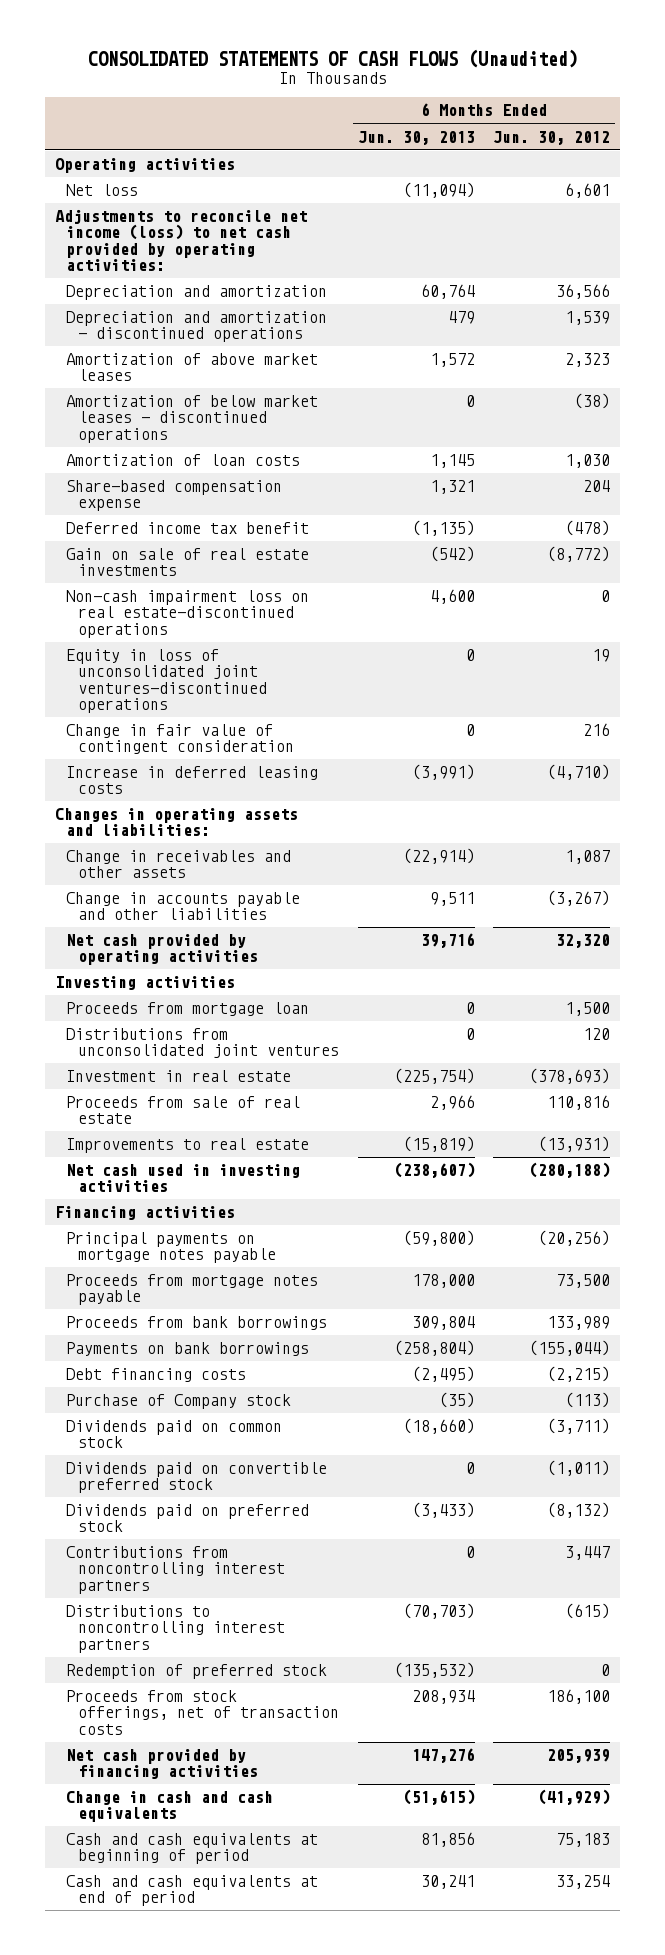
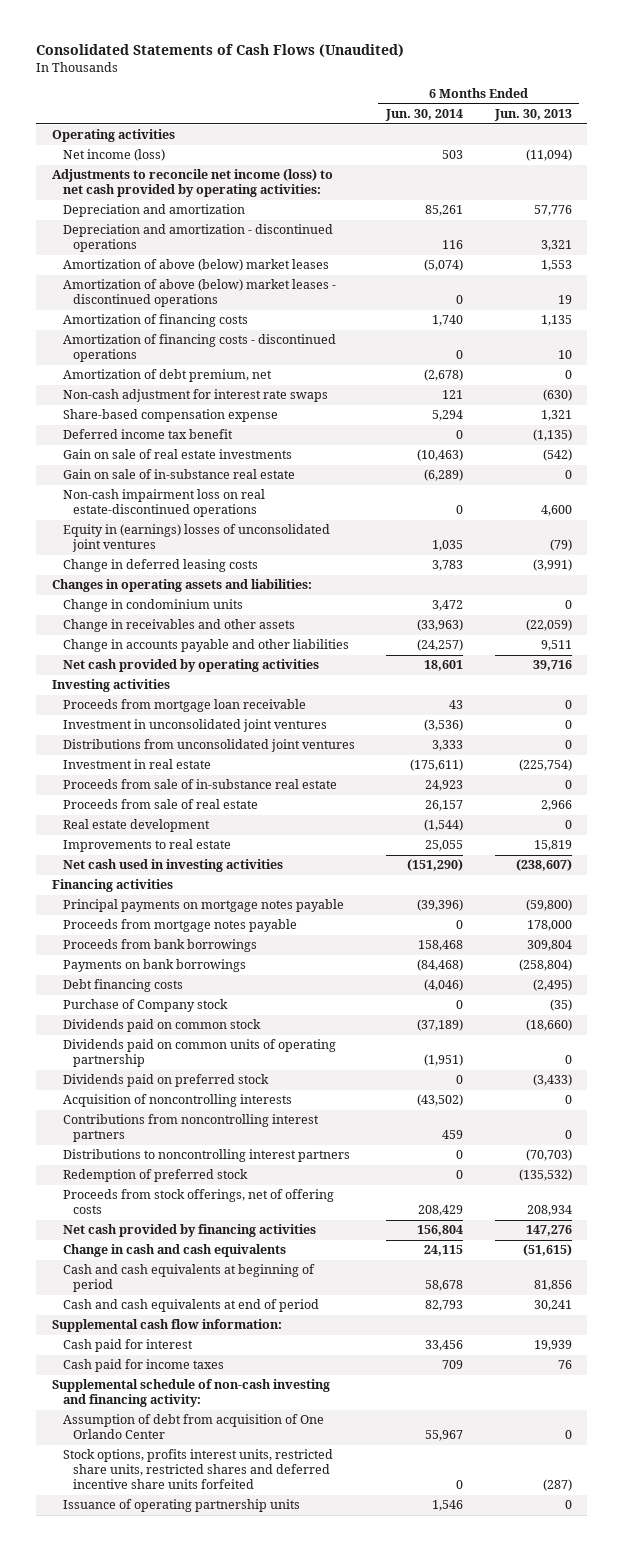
- CONSOLIDATED STATEMENTS OF CASH FLOWS (Unaudited)
+ Consolidated Statements of Cash Flows (Unaudited)
- | 6 Months Ended Jun. 30, 2013 | 6 Months Ended Jun. 30, 2012
+ | 6 Months Ended Jun. 30, 2014 | 6 Months Ended Jun. 30, 2013
- Net loss | (11,094) | 6,601
+ Net income (loss) | 503 | (11,094)
- Depreciation and amortization | 60,764 | 36,566
- Depreciation and amortization - discontinued operations | 479 | 1,539
- Amortization of above market leases | 1,572 | 2,323
- Amortization of below market leases - discontinued operations | 0 | (38)
- Amortization of loan costs | 1,145 | 1,030
+ Depreciation and amortization | 85,261 | 57,776
+ Depreciation and amortization - discontinued operations | 116 | 3,321
+ Amortization of above (below) market leases | (5,074) | 1,553
+ Amortization of above (below) market leases - discontinued operations | 0 | 19
+ Amortization of financing costs | 1,740 | 1,135
+ Amortization of financing costs - discontinued operations | 0 | 10
+ Amortization of debt premium, net | (2,678) | 0
+ Non-cash adjustment for interest rate swaps | 121 | (630)
+ Gain on sale of in-substance real estate | (6,289) | 0
- Equity in loss of unconsolidated joint ventures-discontinued operations | 0 | 19
- Change in fair value of contingent consideration | 0 | 216
- Increase in deferred leasing costs | (3,991) | (4,710)
+ Equity in (earnings) losses of unconsolidated joint ventures | 1,035 | (79)
+ Change in deferred leasing costs | 3,783 | (3,991)
- Change in receivables and other assets | (22,914) | 1,087
+ Change in condominium units | 3,472 | 0
+ Change in receivables and other assets | (33,963) | (22,059)
- Proceeds from mortgage loan | 0 | 1,500
+ Proceeds from mortgage loan receivable | 43 | 0
+ Investment in unconsolidated joint ventures | (3,536) | 0
+ Proceeds from sale of in-substance real estate | 24,923 | 0
- Improvements to real estate | (15,819) | (13,931)
+ Real estate development | (1,544) | 0
+ Improvements to real estate | 25,055 | 15,819
- Dividends paid on convertible preferred stock | 0 | (1,011)
+ Dividends paid on common units of operating partnership | (1,951) | 0
+ Acquisition of noncontrolling interests | (43,502) | 0
- Proceeds from stock offerings, net of transaction costs | 208,934 | 186,100
+ Proceeds from stock offerings, net of offering costs | 208,429 | 208,934
+ Supplemental cash flow information:
+ Cash paid for interest | 33,456 | 19,939
+ Cash paid for income taxes | 709 | 76
+ Supplemental schedule of non-cash investing and financing activity:
+ Assumption of debt from acquisition of One Orlando Center | 55,967 | 0
+ Stock options, profits interest units, restricted share units, restricted shares and deferred incentive share units forfeited | 0 | (287)
+ Issuance of operating partnership units | 1,546 | 0

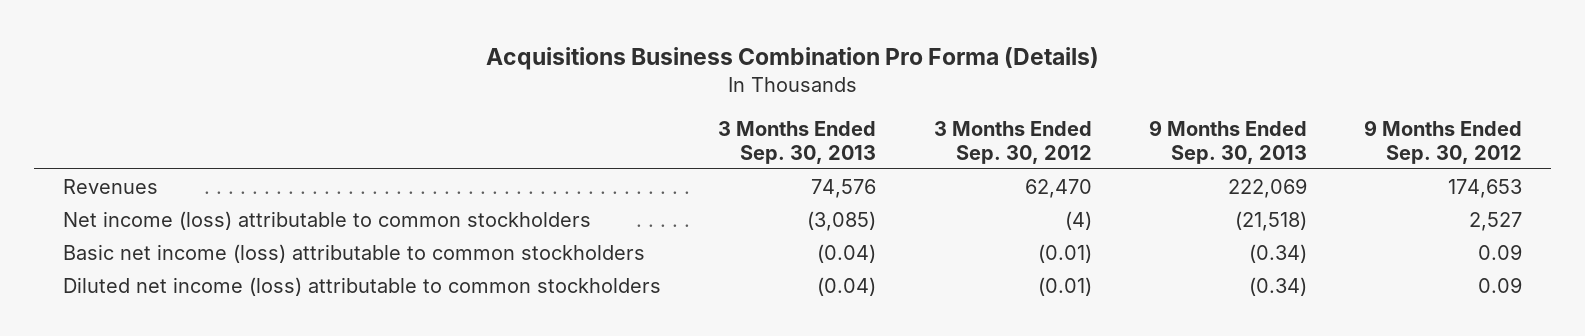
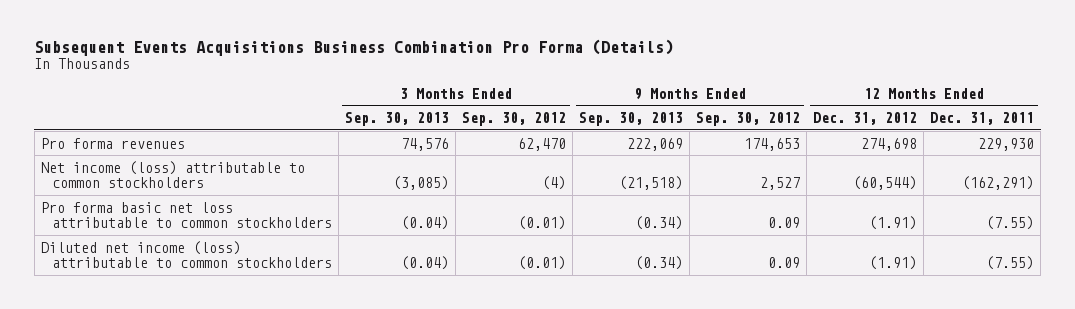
- Acquisitions Business Combination Pro Forma (Details)
+ Subsequent Events Acquisitions Business Combination Pro Forma (Details)
- | 3 Months Ended Sep. 30, 2013 | 3 Months Ended Sep. 30, 2012 | 9 Months Ended Sep. 30, 2013 | 9 Months Ended Sep. 30, 2012
+ | 3 Months Ended Sep. 30, 2013 | 3 Months Ended Sep. 30, 2012 | 9 Months Ended Sep. 30, 2013 | 9 Months Ended Sep. 30, 2012 | 12 Months Ended Dec. 31, 2012 | 12 Months Ended Dec. 31, 2011
- Revenues | 74,576 | 62,470 | 222,069 | 174,653
+ Pro forma revenues | 74,576 | 62,470 | 222,069 | 174,653 | 274,698 | 229,930
- Basic net income (loss) attributable to common stockholders | (0.04) | (0.01) | (0.34) | 0.09
+ Pro forma basic net loss attributable to common stockholders | (0.04) | (0.01) | (0.34) | 0.09 | (1.91) | (7.55)

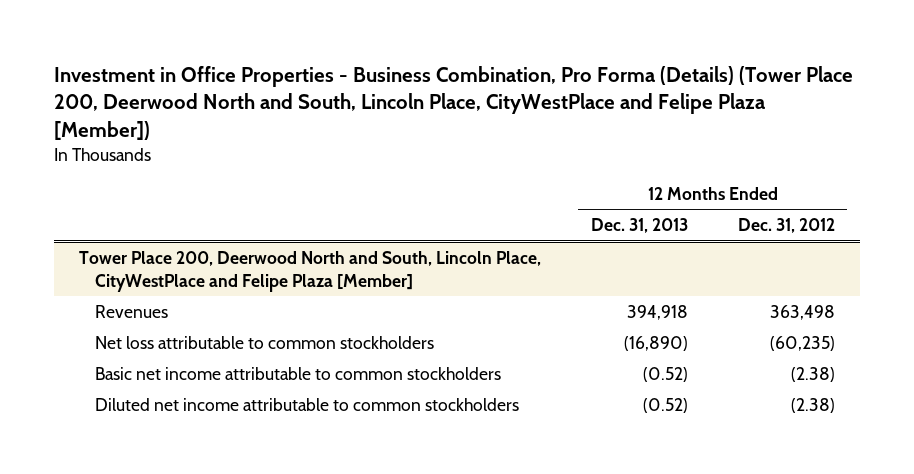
- Subsequent Events Acquisitions Business Combination Pro Forma (Details)
+ Investment in Office Properties - Business Combination, Pro Forma (Details) (Tower Place 200, Deerwood North and South, Lincoln Place, CityWestPlace and Felipe Plaza [Member])
- | 3 Months Ended Sep. 30, 2013 | 3 Months Ended Sep. 30, 2012 | 9 Months Ended Sep. 30, 2013 | 9 Months Ended Sep. 30, 2012 | 12 Months Ended Dec. 31, 2012 | 12 Months Ended Dec. 31, 2011
+ | 12 Months Ended Dec. 31, 2013 | 12 Months Ended Dec. 31, 2012
- Pro forma revenues | 74,576 | 62,470 | 222,069 | 174,653 | 274,698 | 229,930
- Net income (loss) attributable to common stockholders | (3,085) | (4) | (21,518) | 2,527 | (60,544) | (162,291)
- Pro forma basic net loss attributable to common stockholders | (0.04) | (0.01) | (0.34) | 0.09 | (1.91) | (7.55)
- Diluted net income (loss) attributable to common stockholders | (0.04) | (0.01) | (0.34) | 0.09 | (1.91) | (7.55)
+ Tower Place 200, Deerwood North and South, Lincoln Place, CityWestPlace and Felipe Plaza [Member]
+ Revenues | 394,918 | 363,498
+ Net loss attributable to common stockholders | (16,890) | (60,235)
+ Basic net income attributable to common stockholders | (0.52) | (2.38)
+ Diluted net income attributable to common stockholders | (0.52) | (2.38)

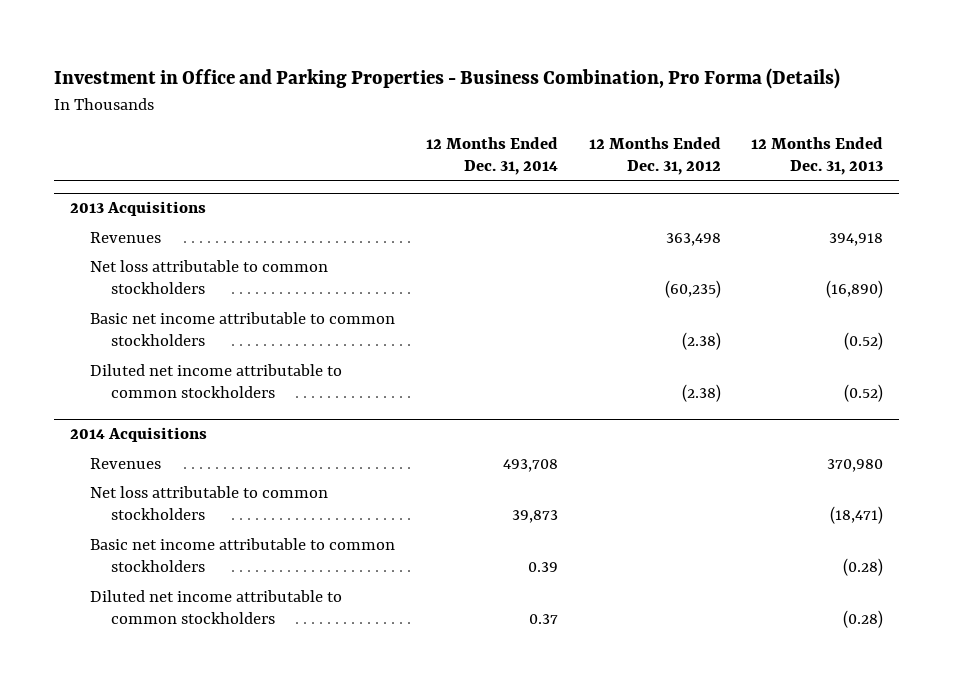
- Investment in Office Properties - Business Combination, Pro Forma (Details) (Tower Place 200, Deerwood North and South, Lincoln Place, CityWestPlace and Felipe Plaza [Member])
+ Investment in Office and Parking Properties - Business Combination, Pro Forma (Details)
- | 12 Months Ended Dec. 31, 2013 | 12 Months Ended Dec. 31, 2012
+ | 12 Months Ended Dec. 31, 2014 | 12 Months Ended Dec. 31, 2012 | 12 Months Ended Dec. 31, 2013
- Tower Place 200, Deerwood North and South, Lincoln Place, CityWestPlace and Felipe Plaza [Member]
+ 2013 Acquisitions
+ 2014 Acquisitions
+ Revenues | 493,708 | | 370,980
+ Net loss attributable to common stockholders | 39,873 | | (18,471)
+ Basic net income attributable to common stockholders | 0.39 | | (0.28)
+ Diluted net income attributable to common stockholders | 0.37 | | (0.28)

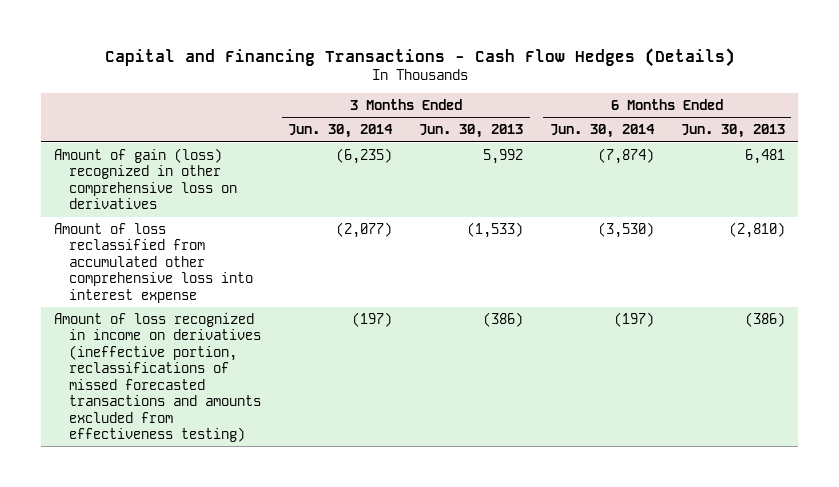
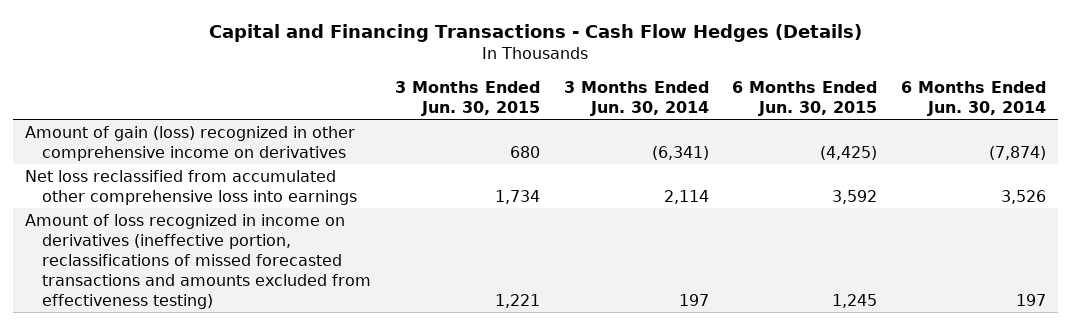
- | 3 Months Ended Jun. 30, 2014 | 3 Months Ended Jun. 30, 2013 | 6 Months Ended Jun. 30, 2014 | 6 Months Ended Jun. 30, 2013
+ | 3 Months Ended Jun. 30, 2015 | 3 Months Ended Jun. 30, 2014 | 6 Months Ended Jun. 30, 2015 | 6 Months Ended Jun. 30, 2014
- Amount of gain (loss) recognized in other comprehensive loss on derivatives | (6,235) | 5,992 | (7,874) | 6,481
- Amount of loss reclassified from accumulated other comprehensive loss into interest expense | (2,077) | (1,533) | (3,530) | (2,810)
- Amount of loss recognized in income on derivatives (ineffective portion, reclassifications of missed forecasted transactions and amounts excluded from effectiveness testing) | (197) | (386) | (197) | (386)
+ Amount of gain (loss) recognized in other comprehensive income on derivatives | 680 | (6,341) | (4,425) | (7,874)
+ Net loss reclassified from accumulated other comprehensive loss into earnings | 1,734 | 2,114 | 3,592 | 3,526
+ Amount of loss recognized in income on derivatives (ineffective portion, reclassifications of missed forecasted transactions and amounts excluded from effectiveness testing) | 1,221 | 197 | 1,245 | 197

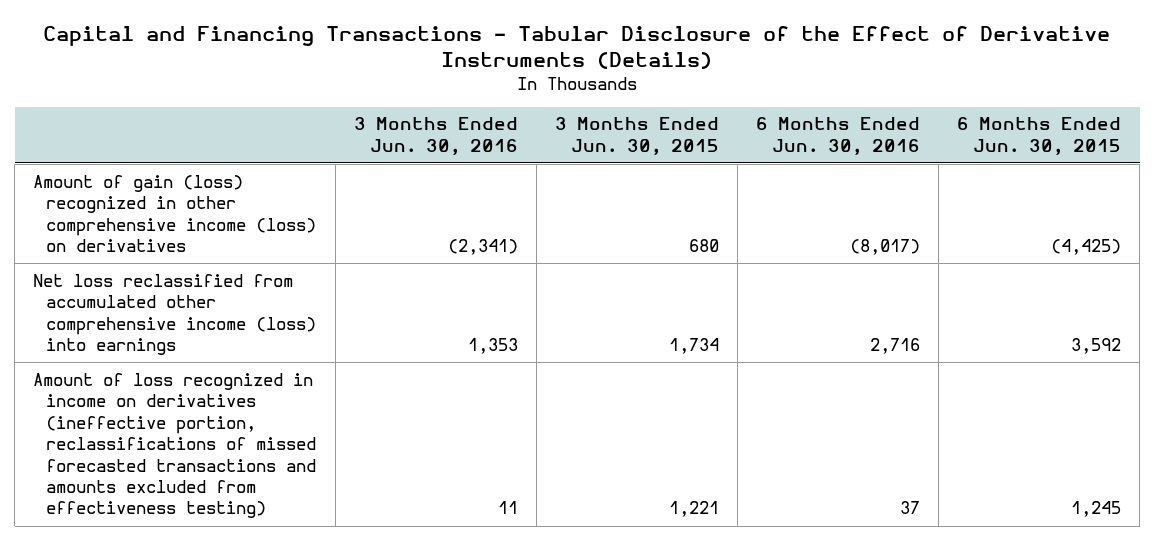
- Capital and Financing Transactions - Cash Flow Hedges (Details)
+ Capital and Financing Transactions - Tabular Disclosure of the Effect of Derivative Instruments (Details)
- | 3 Months Ended Jun. 30, 2015 | 3 Months Ended Jun. 30, 2014 | 6 Months Ended Jun. 30, 2015 | 6 Months Ended Jun. 30, 2014
+ | 3 Months Ended Jun. 30, 2016 | 3 Months Ended Jun. 30, 2015 | 6 Months Ended Jun. 30, 2016 | 6 Months Ended Jun. 30, 2015
- Amount of gain (loss) recognized in other comprehensive income on derivatives | 680 | (6,341) | (4,425) | (7,874)
- Net loss reclassified from accumulated other comprehensive loss into earnings | 1,734 | 2,114 | 3,592 | 3,526
+ Amount of gain (loss) recognized in other comprehensive income (loss) on derivatives | (2,341) | 680 | (8,017) | (4,425)
+ Net loss reclassified from accumulated other comprehensive income (loss) into earnings | 1,353 | 1,734 | 2,716 | 3,592

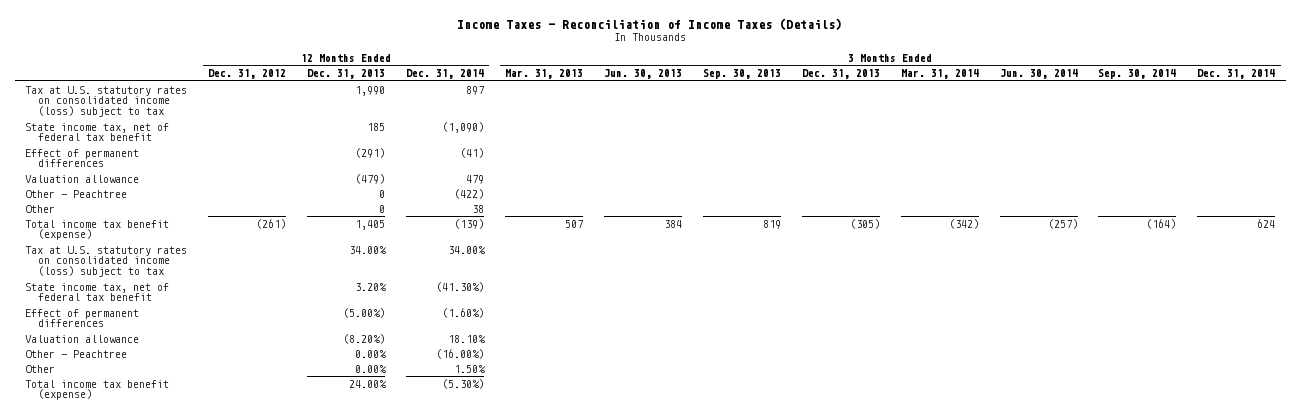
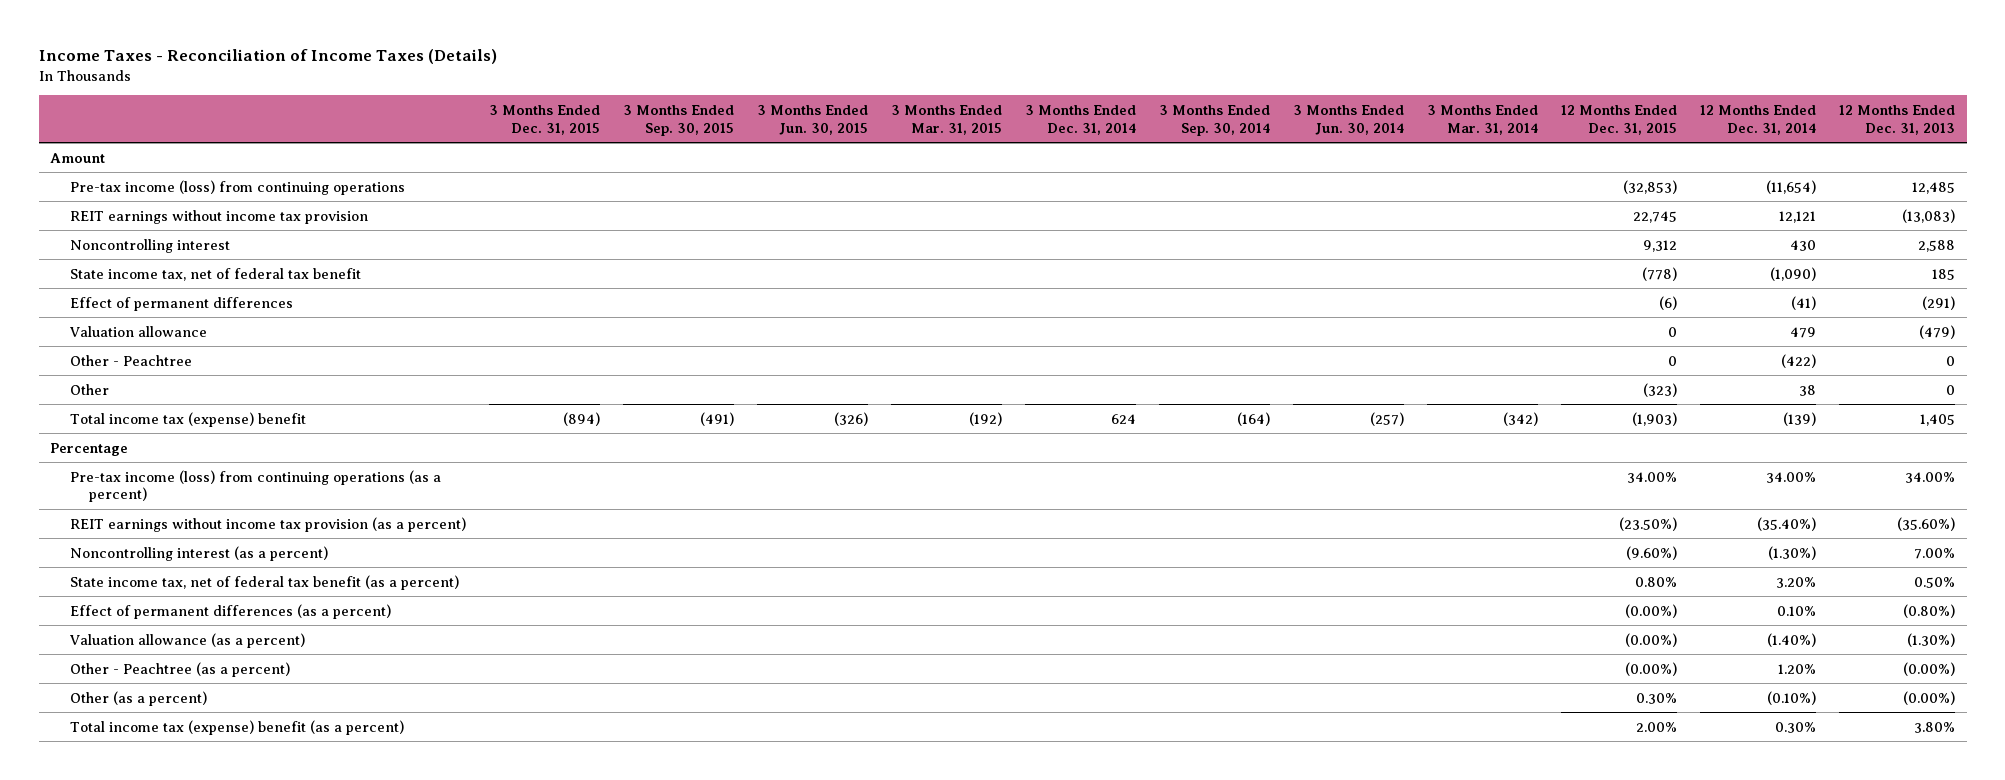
- | 12 Months Ended Dec. 31, 2012 | 12 Months Ended Dec. 31, 2013 | 12 Months Ended Dec. 31, 2014 | 3 Months Ended Mar. 31, 2013 | 3 Months Ended Jun. 30, 2013 | 3 Months Ended Sep. 30, 2013 | 3 Months Ended Dec. 31, 2013 | 3 Months Ended Mar. 31, 2014 | 3 Months Ended Jun. 30, 2014 | 3 Months Ended Sep. 30, 2014 | 3 Months Ended Dec. 31, 2014
+ | 3 Months Ended Dec. 31, 2015 | 3 Months Ended Sep. 30, 2015 | 3 Months Ended Jun. 30, 2015 | 3 Months Ended Mar. 31, 2015 | 3 Months Ended Dec. 31, 2014 | 3 Months Ended Sep. 30, 2014 | 3 Months Ended Jun. 30, 2014 | 3 Months Ended Mar. 31, 2014 | 12 Months Ended Dec. 31, 2015 | 12 Months Ended Dec. 31, 2014 | 12 Months Ended Dec. 31, 2013
- Tax at U.S. statutory rates on consolidated income (loss) subject to tax | | 1,990 | 897 | | | | | | | |
+ Amount
+ Pre-tax income (loss) from continuing operations | | | | | | | | | (32,853) | (11,654) | 12,485
+ REIT earnings without income tax provision | | | | | | | | | 22,745 | 12,121 | (13,083)
+ Noncontrolling interest | | | | | | | | | 9,312 | 430 | 2,588
- Total income tax benefit (expense) | (261) | 1,405 | (139) | 507 | 384 | 819 | (305) | (342) | (257) | (164) | 624
- Tax at U.S. statutory rates on consolidated income (loss) subject to tax | | 34.00% | 34.00% | | | | | | | |
- State income tax, net of federal tax benefit | | 3.20% | (41.30%) | | | | | | | |
- Effect of permanent differences | | (5.00%) | (1.60%) | | | | | | | |
- Valuation allowance | | (8.20%) | 18.10% | | | | | | | |
- Other - Peachtree | | 0.00% | (16.00%) | | | | | | | |
- Other | | 0.00% | 1.50% | | | | | | | |
- Total income tax benefit (expense) | | 24.00% | (5.30%) | | | | | | | |
+ Total income tax (expense) benefit | (894) | (491) | (326) | (192) | 624 | (164) | (257) | (342) | (1,903) | (139) | 1,405
+ Percentage
+ Pre-tax income (loss) from continuing operations (as a percent) | | | | | | | | | 34.00% | 34.00% | 34.00%
+ REIT earnings without income tax provision (as a percent) | | | | | | | | | (23.50%) | (35.40%) | (35.60%)
+ Noncontrolling interest (as a percent) | | | | | | | | | (9.60%) | (1.30%) | 7.00%
+ State income tax, net of federal tax benefit (as a percent) | | | | | | | | | 0.80% | 3.20% | 0.50%
+ Effect of permanent differences (as a percent) | | | | | | | | | (0.00%) | 0.10% | (0.80%)
+ Valuation allowance (as a percent) | | | | | | | | | (0.00%) | (1.40%) | (1.30%)
+ Other - Peachtree (as a percent) | | | | | | | | | (0.00%) | 1.20% | (0.00%)
+ Other (as a percent) | | | | | | | | | 0.30% | (0.10%) | (0.00%)
+ Total income tax (expense) benefit (as a percent) | | | | | | | | | 2.00% | 0.30% | 3.80%

